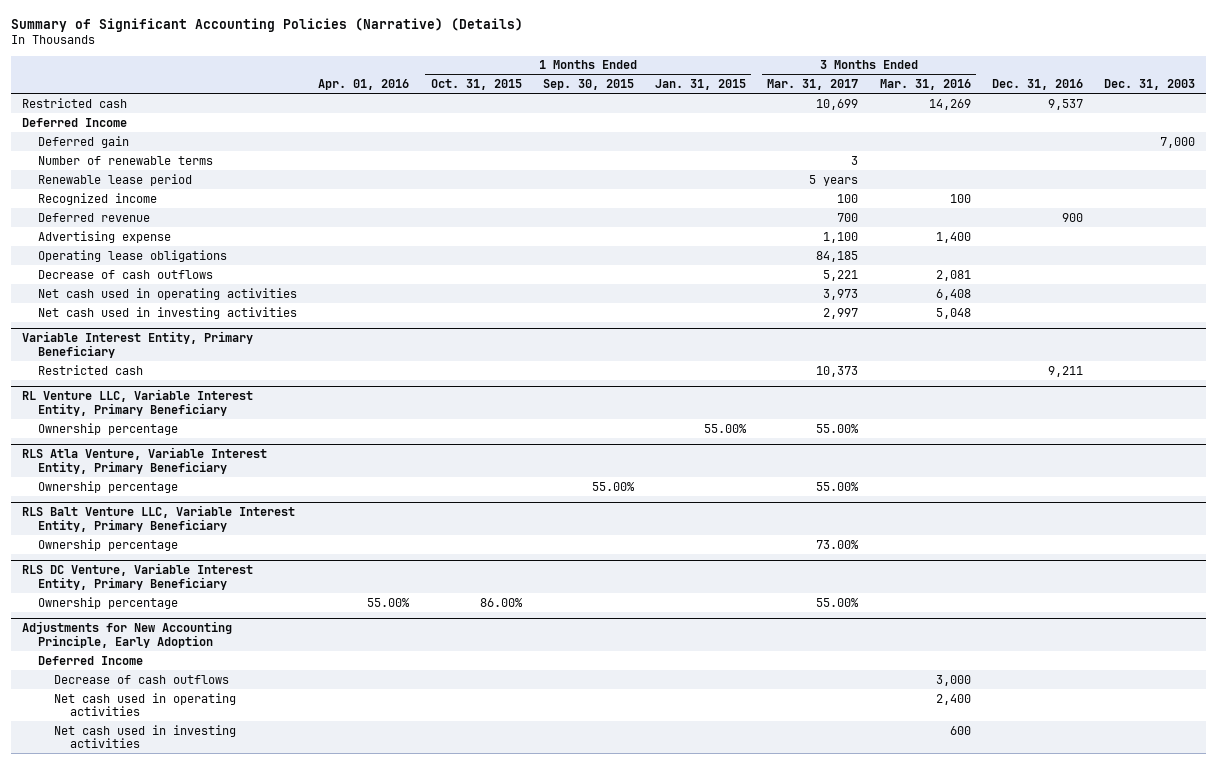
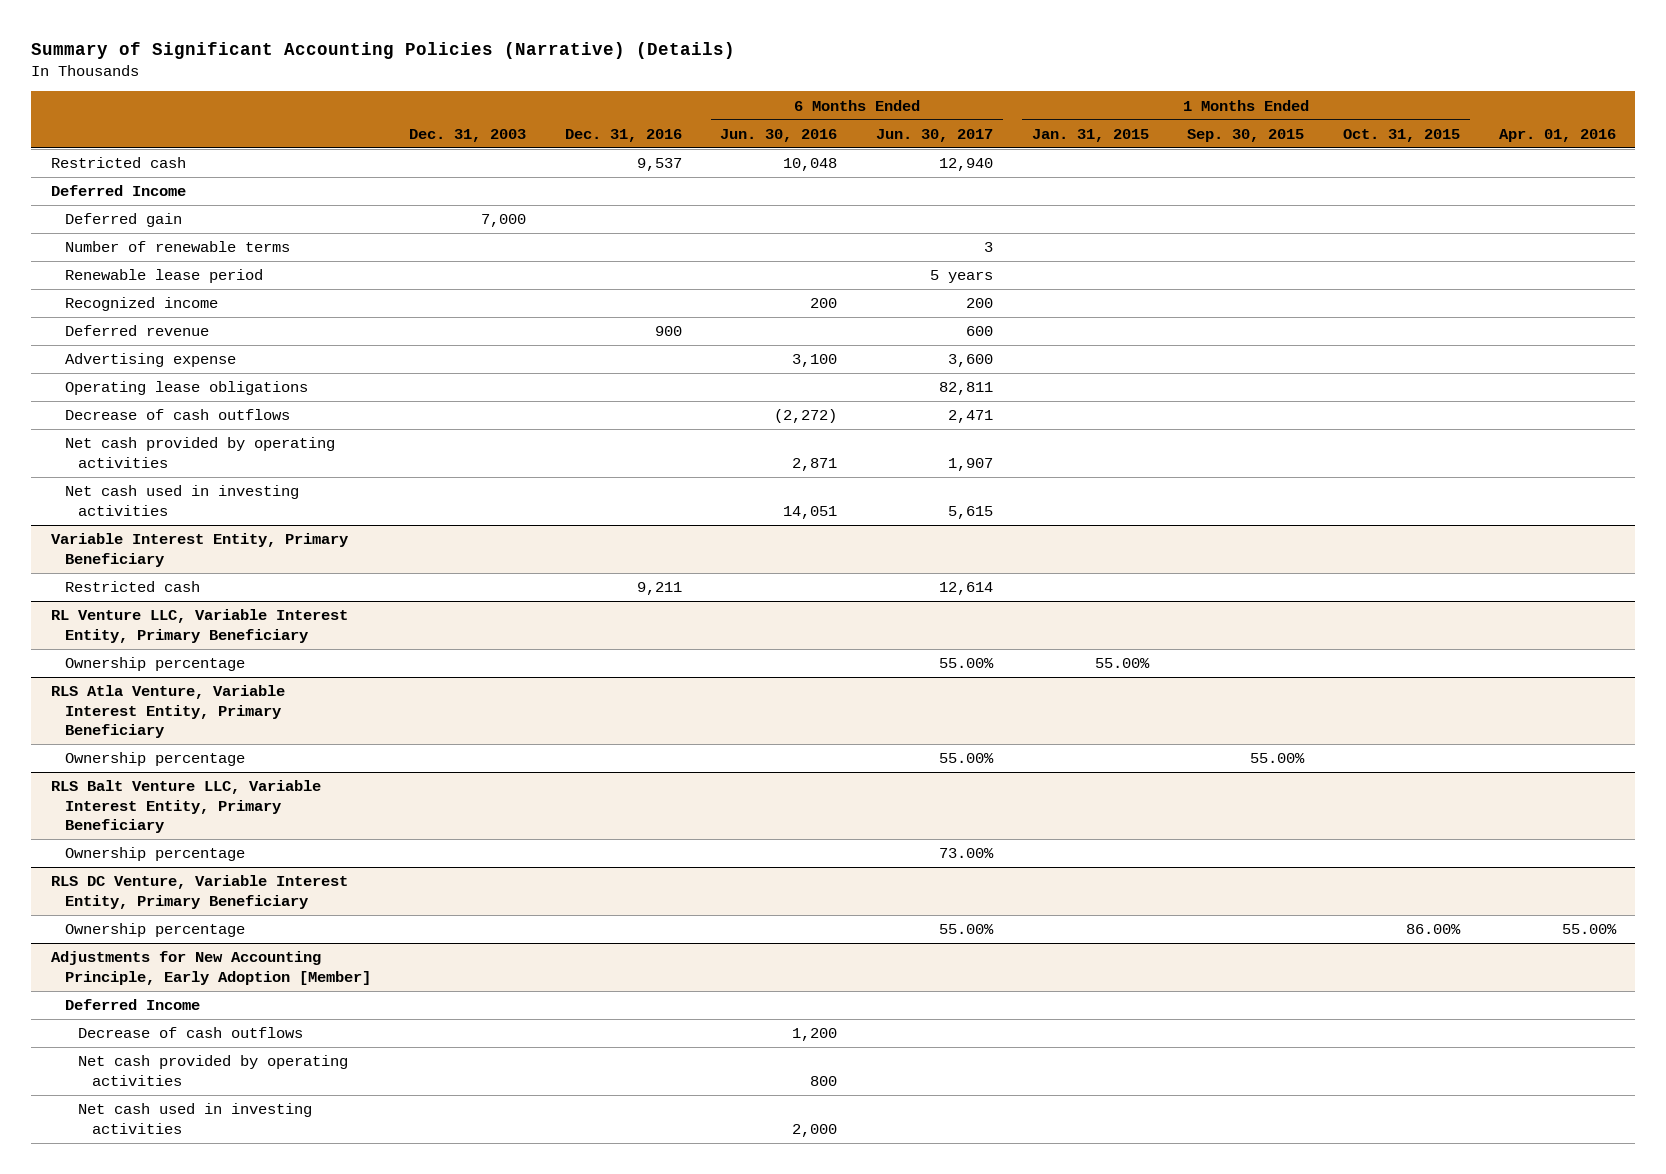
- | Apr. 01, 2016 | 1 Months Ended Oct. 31, 2015 | 1 Months Ended Sep. 30, 2015 | 1 Months Ended Jan. 31, 2015 | 3 Months Ended Mar. 31, 2017 | 3 Months Ended Mar. 31, 2016 | Dec. 31, 2016 | Dec. 31, 2003
+ | Dec. 31, 2003 | Dec. 31, 2016 | 6 Months Ended Jun. 30, 2016 | 6 Months Ended Jun. 30, 2017 | 1 Months Ended Jan. 31, 2015 | 1 Months Ended Sep. 30, 2015 | 1 Months Ended Oct. 31, 2015 | Apr. 01, 2016
- Net cash used in operating activities | | | | | 3,973 | 6,408 | |
+ Net cash provided by operating activities | | | 2,871 | 1,907 | | | |
- Adjustments for New Accounting Principle, Early Adoption
+ Adjustments for New Accounting Principle, Early Adoption [Member]
- Net cash used in operating activities | | | | | | 2,400 | |
+ Net cash provided by operating activities | | | 800 | | | | |

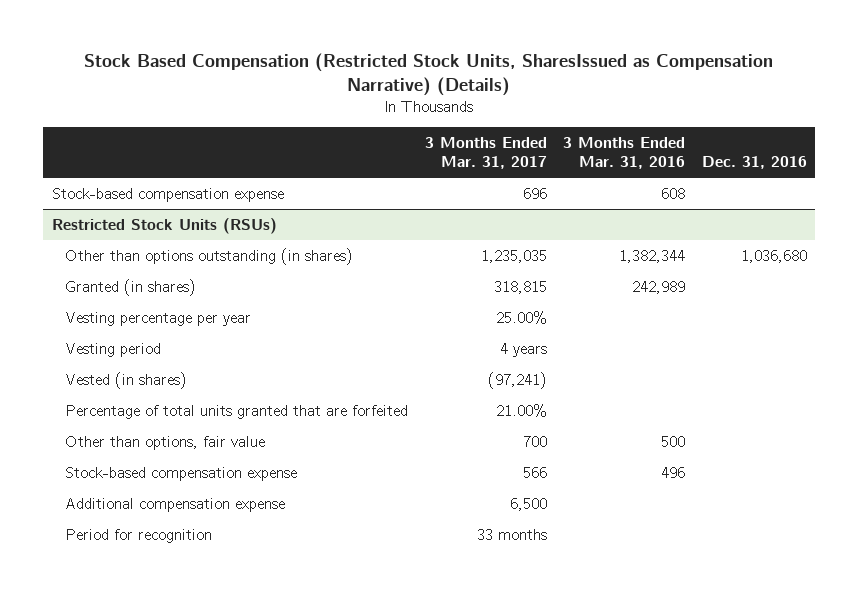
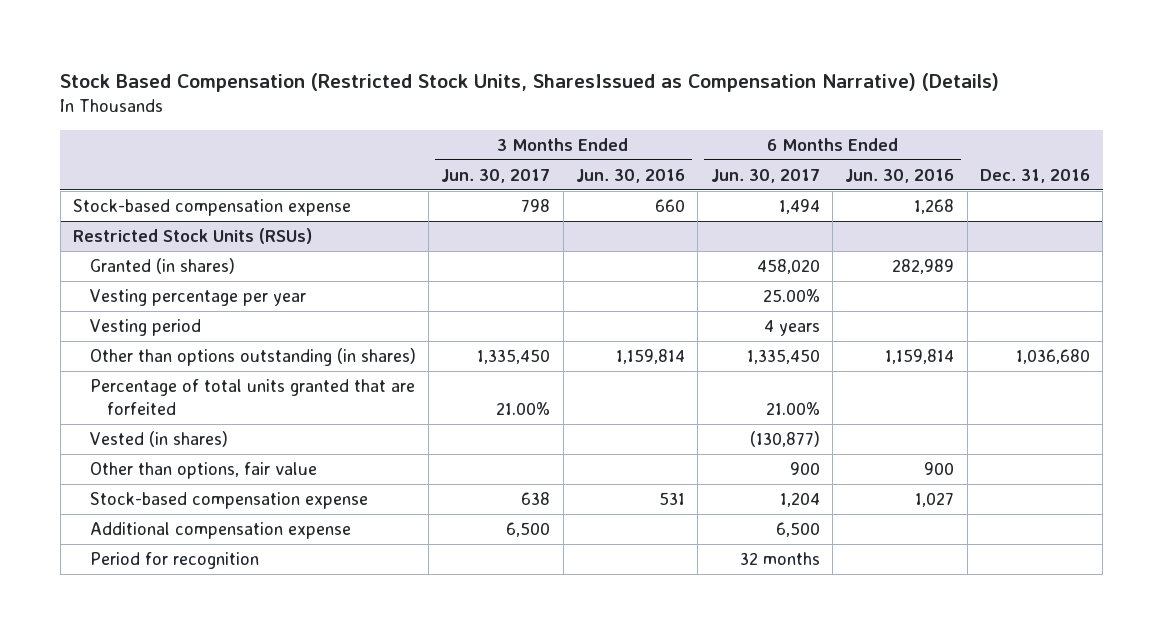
- | 3 Months Ended Mar. 31, 2017 | 3 Months Ended Mar. 31, 2016 | Dec. 31, 2016
+ | 3 Months Ended Jun. 30, 2017 | 3 Months Ended Jun. 30, 2016 | 6 Months Ended Jun. 30, 2017 | 6 Months Ended Jun. 30, 2016 | Dec. 31, 2016
@ Restricted Stock Units (RSUs)
moved down: Other than options outstanding (in shares) | 1,335,450 | 1,159,814 | 1,335,450 | 1,159,814 | 1,036,680
moved down: Vested (in shares) | | | (130,877) | |

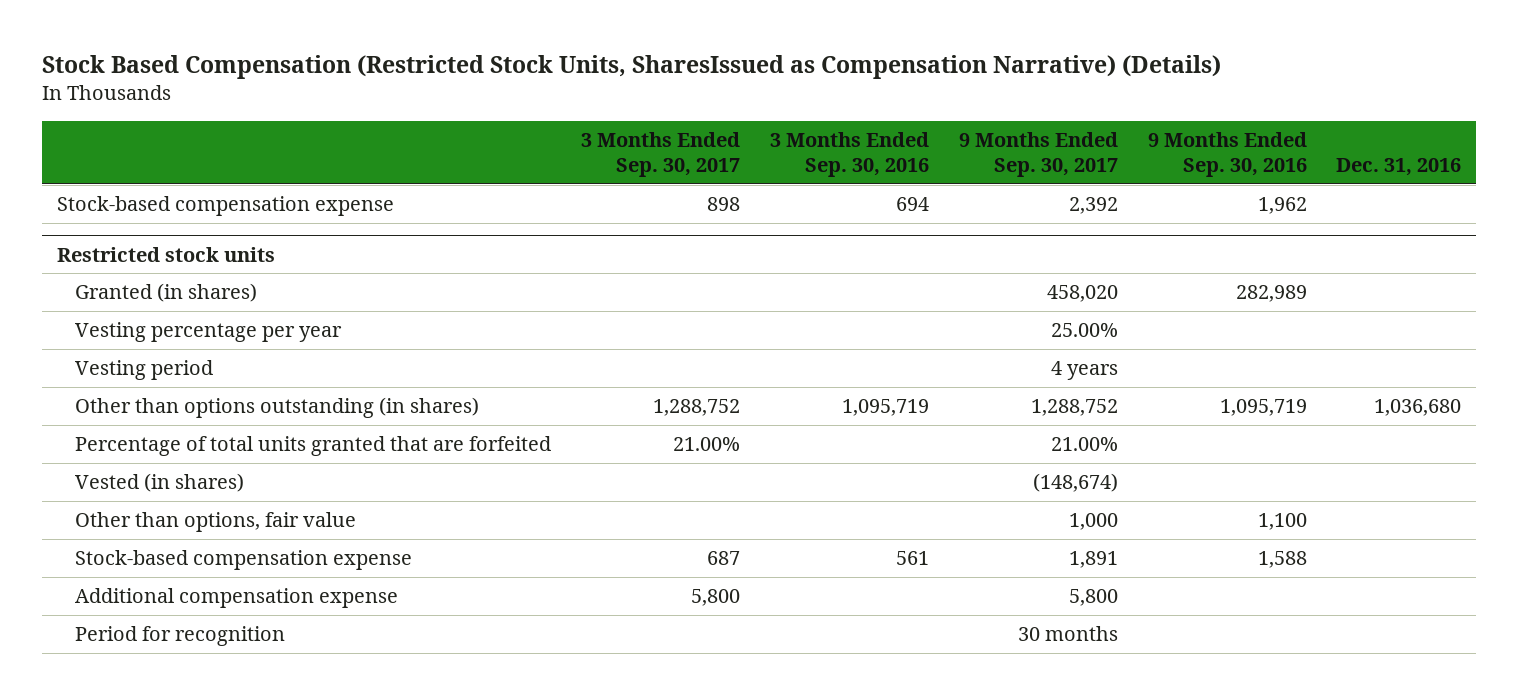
- | 3 Months Ended Jun. 30, 2017 | 3 Months Ended Jun. 30, 2016 | 6 Months Ended Jun. 30, 2017 | 6 Months Ended Jun. 30, 2016 | Dec. 31, 2016
+ | 3 Months Ended Sep. 30, 2017 | 3 Months Ended Sep. 30, 2016 | 9 Months Ended Sep. 30, 2017 | 9 Months Ended Sep. 30, 2016 | Dec. 31, 2016
- Restricted Stock Units (RSUs)
+ Restricted stock units

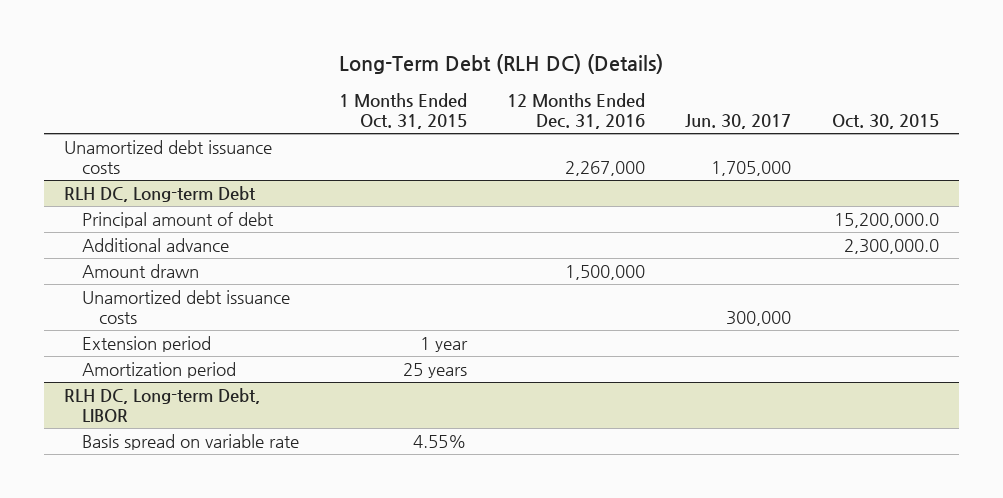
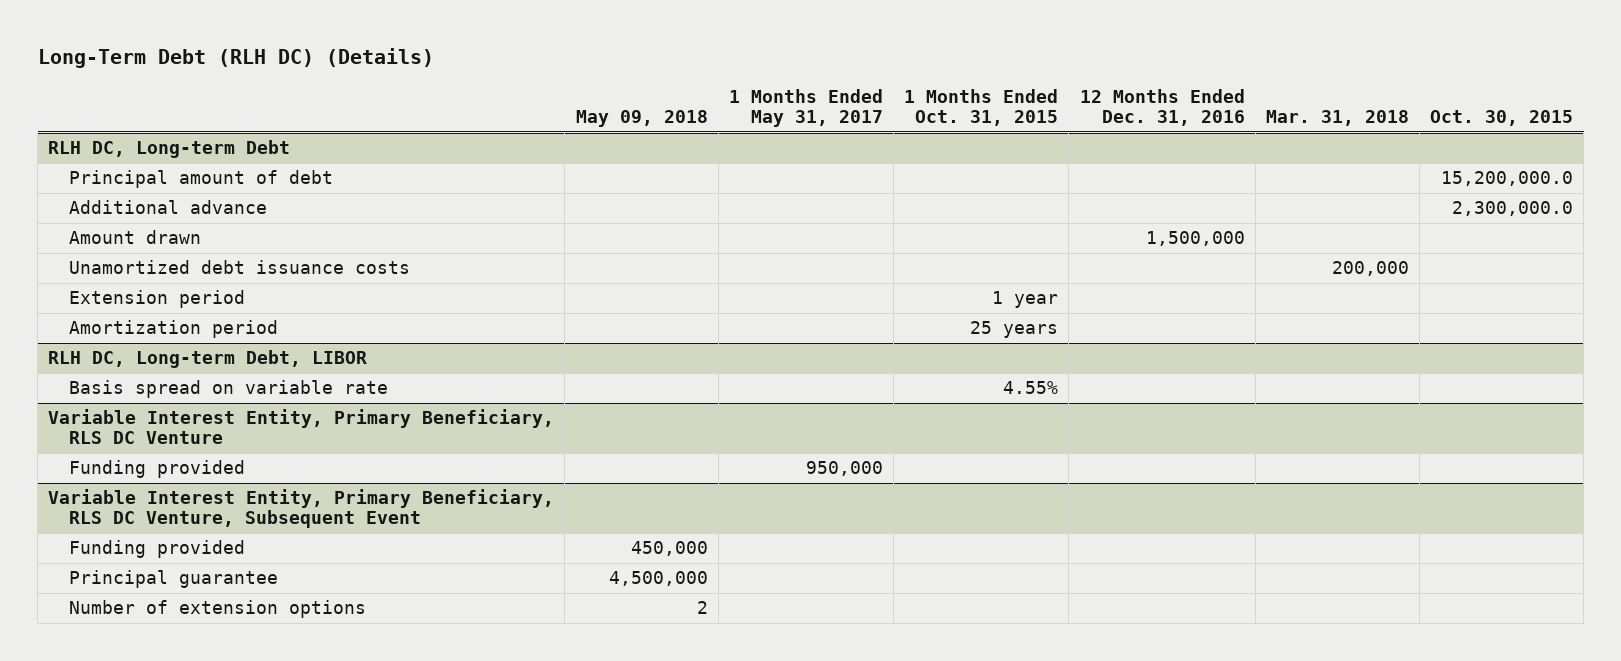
- | 1 Months Ended Oct. 31, 2015 | 12 Months Ended Dec. 31, 2016 | Jun. 30, 2017 | Oct. 30, 2015
+ | May 09, 2018 | 1 Months Ended May 31, 2017 | 1 Months Ended Oct. 31, 2015 | 12 Months Ended Dec. 31, 2016 | Mar. 31, 2018 | Oct. 30, 2015
- Unamortized debt issuance costs | | 2,267,000 | 1,705,000 |
+ Variable Interest Entity, Primary Beneficiary, RLS DC Venture
+ Funding provided | | 950,000 | | | |
+ Variable Interest Entity, Primary Beneficiary, RLS DC Venture, Subsequent Event
+ Funding provided | 450,000 | | | | |
+ Principal guarantee | 4,500,000 | | | | |
+ Number of extension options | 2 | | | | |

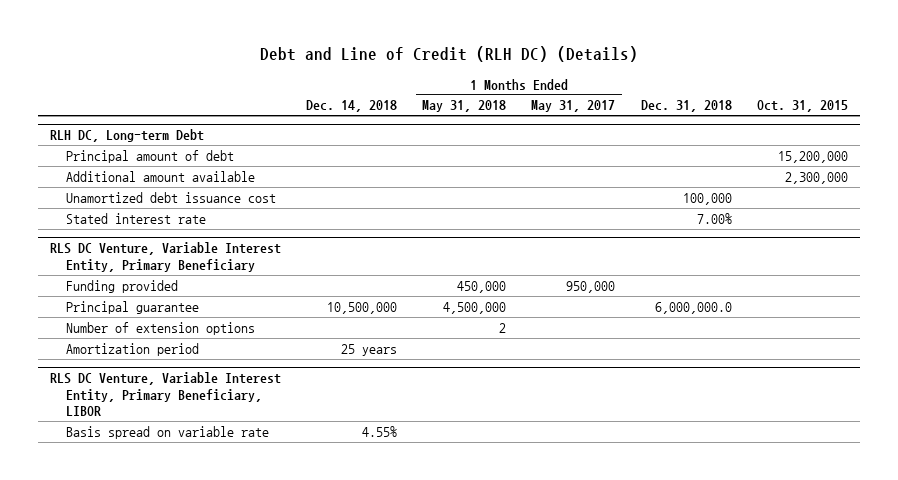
- Long-Term Debt (RLH DC) (Details)
+ Debt and Line of Credit (RLH DC) (Details)
- | May 09, 2018 | 1 Months Ended May 31, 2017 | 1 Months Ended Oct. 31, 2015 | 12 Months Ended Dec. 31, 2016 | Mar. 31, 2018 | Oct. 30, 2015
+ | Dec. 14, 2018 | 1 Months Ended May 31, 2018 | 1 Months Ended May 31, 2017 | Dec. 31, 2018 | Oct. 31, 2015
@ RLH DC, Long-term Debt
- Additional advance | | | | | | 2,300,000.0
- Amount drawn | | | | 1,500,000 | |
- Unamortized debt issuance costs | | | | | 200,000 |
- Extension period | | | 1 year | | |
- Amortization period | | | 25 years | | |
- RLH DC, Long-term Debt, LIBOR
- Basis spread on variable rate | | | 4.55% | | |
- Variable Interest Entity, Primary Beneficiary, RLS DC Venture
@ RLH DC, Long-term Debt
+ Additional amount available | | | | | 2,300,000
+ Unamortized debt issuance cost | | | | 100,000 |
+ Stated interest rate | | | | 7.00% |
+ RLS DC Venture, Variable Interest Entity, Primary Beneficiary
- Variable Interest Entity, Primary Beneficiary, RLS DC Venture, Subsequent Event
- Funding provided | 450,000 | | | | |
- Principal guarantee | 4,500,000 | | | | |
- Number of extension options | 2 | | | | |
+ Principal guarantee | 10,500,000 | 4,500,000 | | 6,000,000.0 |
+ Number of extension options | | 2 | | |
+ Amortization period | 25 years | | | |
+ RLS DC Venture, Variable Interest Entity, Primary Beneficiary, LIBOR
+ Basis spread on variable rate | 4.55% | | | |

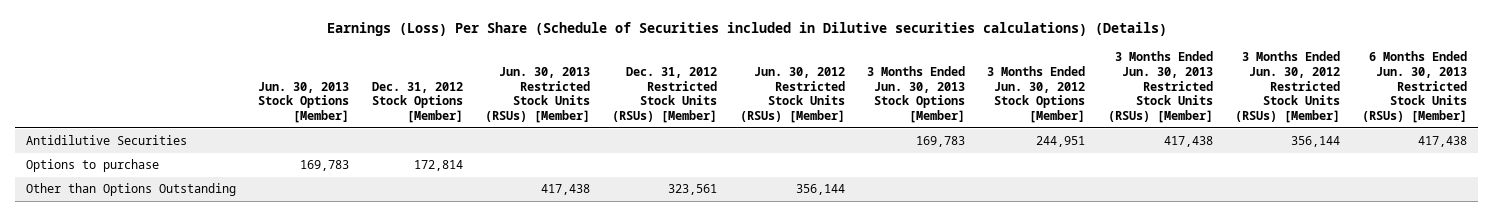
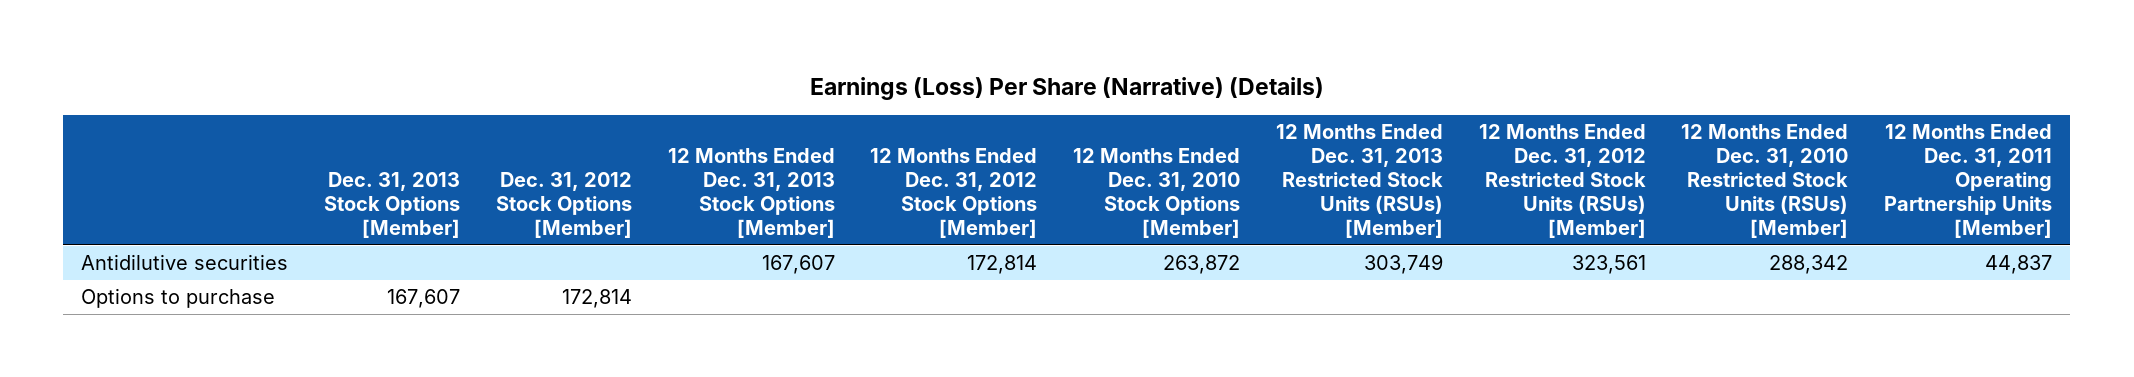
- Earnings (Loss) Per Share (Schedule of Securities included in Dilutive securities calculations) (Details)
+ Earnings (Loss) Per Share (Narrative) (Details)
- | Jun. 30, 2013 Stock Options [Member] | Dec. 31, 2012 Stock Options [Member] | Jun. 30, 2013 Restricted Stock Units (RSUs) [Member] | Dec. 31, 2012 Restricted Stock Units (RSUs) [Member] | Jun. 30, 2012 Restricted Stock Units (RSUs) [Member] | 3 Months Ended Jun. 30, 2013 Stock Options [Member] | 3 Months Ended Jun. 30, 2012 Stock Options [Member] | 3 Months Ended Jun. 30, 2013 Restricted Stock Units (RSUs) [Member] | 3 Months Ended Jun. 30, 2012 Restricted Stock Units (RSUs) [Member] | 6 Months Ended Jun. 30, 2013 Restricted Stock Units (RSUs) [Member]
+ | Dec. 31, 2013 Stock Options [Member] | Dec. 31, 2012 Stock Options [Member] | 12 Months Ended Dec. 31, 2013 Stock Options [Member] | 12 Months Ended Dec. 31, 2012 Stock Options [Member] | 12 Months Ended Dec. 31, 2010 Stock Options [Member] | 12 Months Ended Dec. 31, 2013 Restricted Stock Units (RSUs) [Member] | 12 Months Ended Dec. 31, 2012 Restricted Stock Units (RSUs) [Member] | 12 Months Ended Dec. 31, 2010 Restricted Stock Units (RSUs) [Member] | 12 Months Ended Dec. 31, 2011 Operating Partnership Units [Member]
- Antidilutive Securities | | | | | | 169,783 | 244,951 | 417,438 | 356,144 | 417,438
+ Antidilutive securities | | | 167,607 | 172,814 | 263,872 | 303,749 | 323,561 | 288,342 | 44,837
- Other than Options Outstanding | | | 417,438 | 323,561 | 356,144 | | | | |

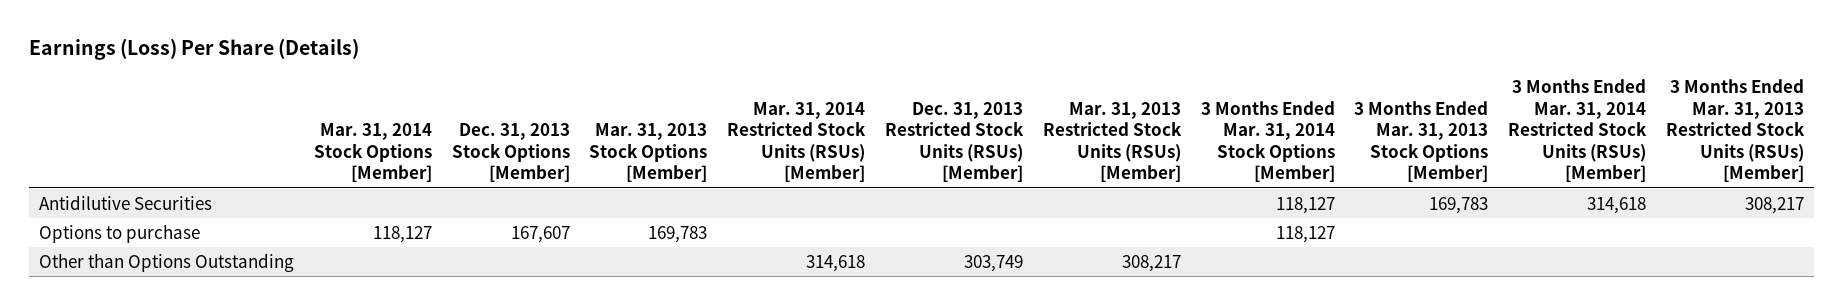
- Earnings (Loss) Per Share (Narrative) (Details)
+ Earnings (Loss) Per Share (Details)
- | Dec. 31, 2013 Stock Options [Member] | Dec. 31, 2012 Stock Options [Member] | 12 Months Ended Dec. 31, 2013 Stock Options [Member] | 12 Months Ended Dec. 31, 2012 Stock Options [Member] | 12 Months Ended Dec. 31, 2010 Stock Options [Member] | 12 Months Ended Dec. 31, 2013 Restricted Stock Units (RSUs) [Member] | 12 Months Ended Dec. 31, 2012 Restricted Stock Units (RSUs) [Member] | 12 Months Ended Dec. 31, 2010 Restricted Stock Units (RSUs) [Member] | 12 Months Ended Dec. 31, 2011 Operating Partnership Units [Member]
+ | Mar. 31, 2014 Stock Options [Member] | Dec. 31, 2013 Stock Options [Member] | Mar. 31, 2013 Stock Options [Member] | Mar. 31, 2014 Restricted Stock Units (RSUs) [Member] | Dec. 31, 2013 Restricted Stock Units (RSUs) [Member] | Mar. 31, 2013 Restricted Stock Units (RSUs) [Member] | 3 Months Ended Mar. 31, 2014 Stock Options [Member] | 3 Months Ended Mar. 31, 2013 Stock Options [Member] | 3 Months Ended Mar. 31, 2014 Restricted Stock Units (RSUs) [Member] | 3 Months Ended Mar. 31, 2013 Restricted Stock Units (RSUs) [Member]
- Antidilutive securities | | | 167,607 | 172,814 | 263,872 | 303,749 | 323,561 | 288,342 | 44,837
+ Antidilutive Securities | | | | | | | 118,127 | 169,783 | 314,618 | 308,217
+ Other than Options Outstanding | | | | 314,618 | 303,749 | 308,217 | | | |

